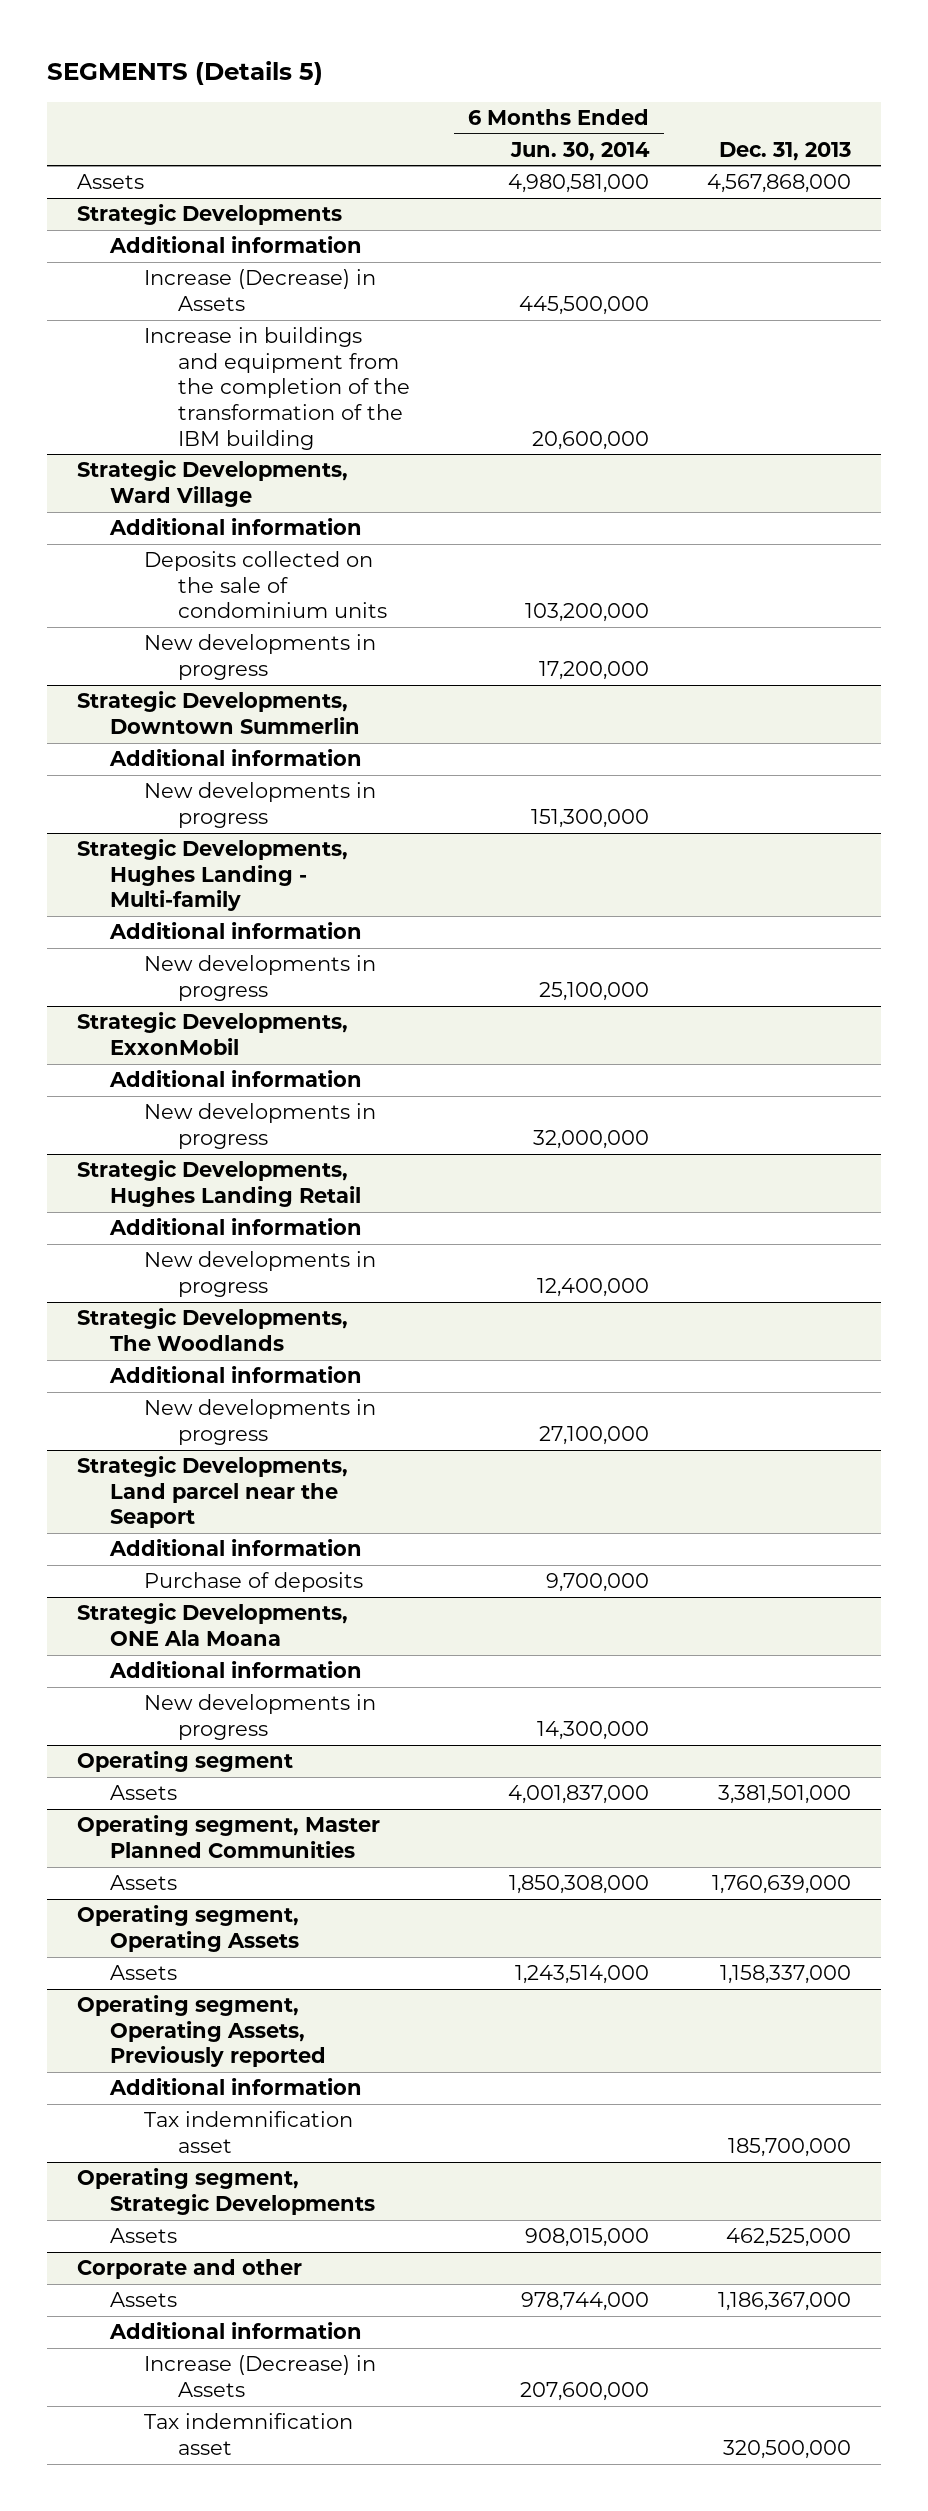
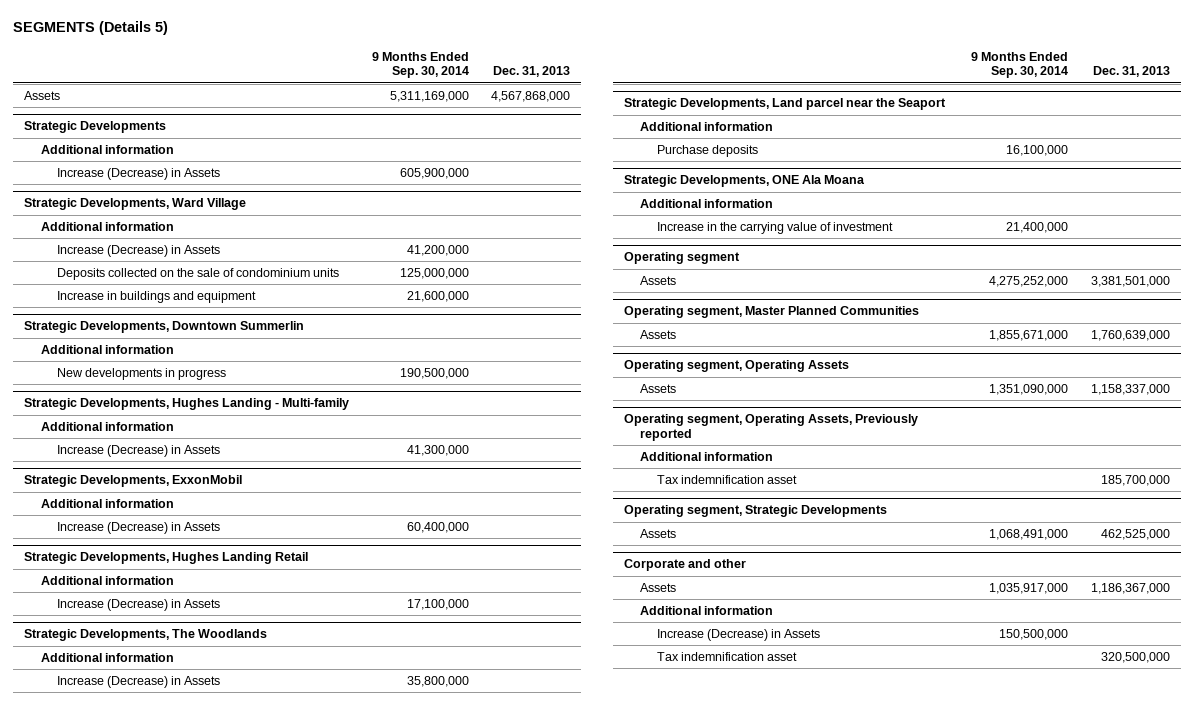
- | 6 Months Ended Jun. 30, 2014 | Dec. 31, 2013
+ | 9 Months Ended Sep. 30, 2014 | Dec. 31, 2013
@ Strategic Developments
- Increase in buildings and equipment from the completion of the transformation of the IBM building | 20,600,000 |
@ Strategic Developments, Ward Village
+ Increase (Decrease) in Assets | 41,200,000 |
- New developments in progress | 17,200,000 |
+ Increase in buildings and equipment | 21,600,000 |
@ Strategic Developments, Hughes Landing - Multi-family
- New developments in progress | 25,100,000 |
+ Increase (Decrease) in Assets | 41,300,000 |
@ Strategic Developments, ExxonMobil
- New developments in progress | 32,000,000 |
+ Increase (Decrease) in Assets | 60,400,000 |
@ Strategic Developments, Hughes Landing Retail
- New developments in progress | 12,400,000 |
+ Increase (Decrease) in Assets | 17,100,000 |
@ Strategic Developments, The Woodlands
- New developments in progress | 27,100,000 |
+ Increase (Decrease) in Assets | 35,800,000 |
@ Strategic Developments, Land parcel near the Seaport
- Purchase of deposits | 9,700,000 |
+ Purchase deposits | 16,100,000 |
@ Strategic Developments, ONE Ala Moana
- New developments in progress | 14,300,000 |
+ Increase in the carrying value of investment | 21,400,000 |

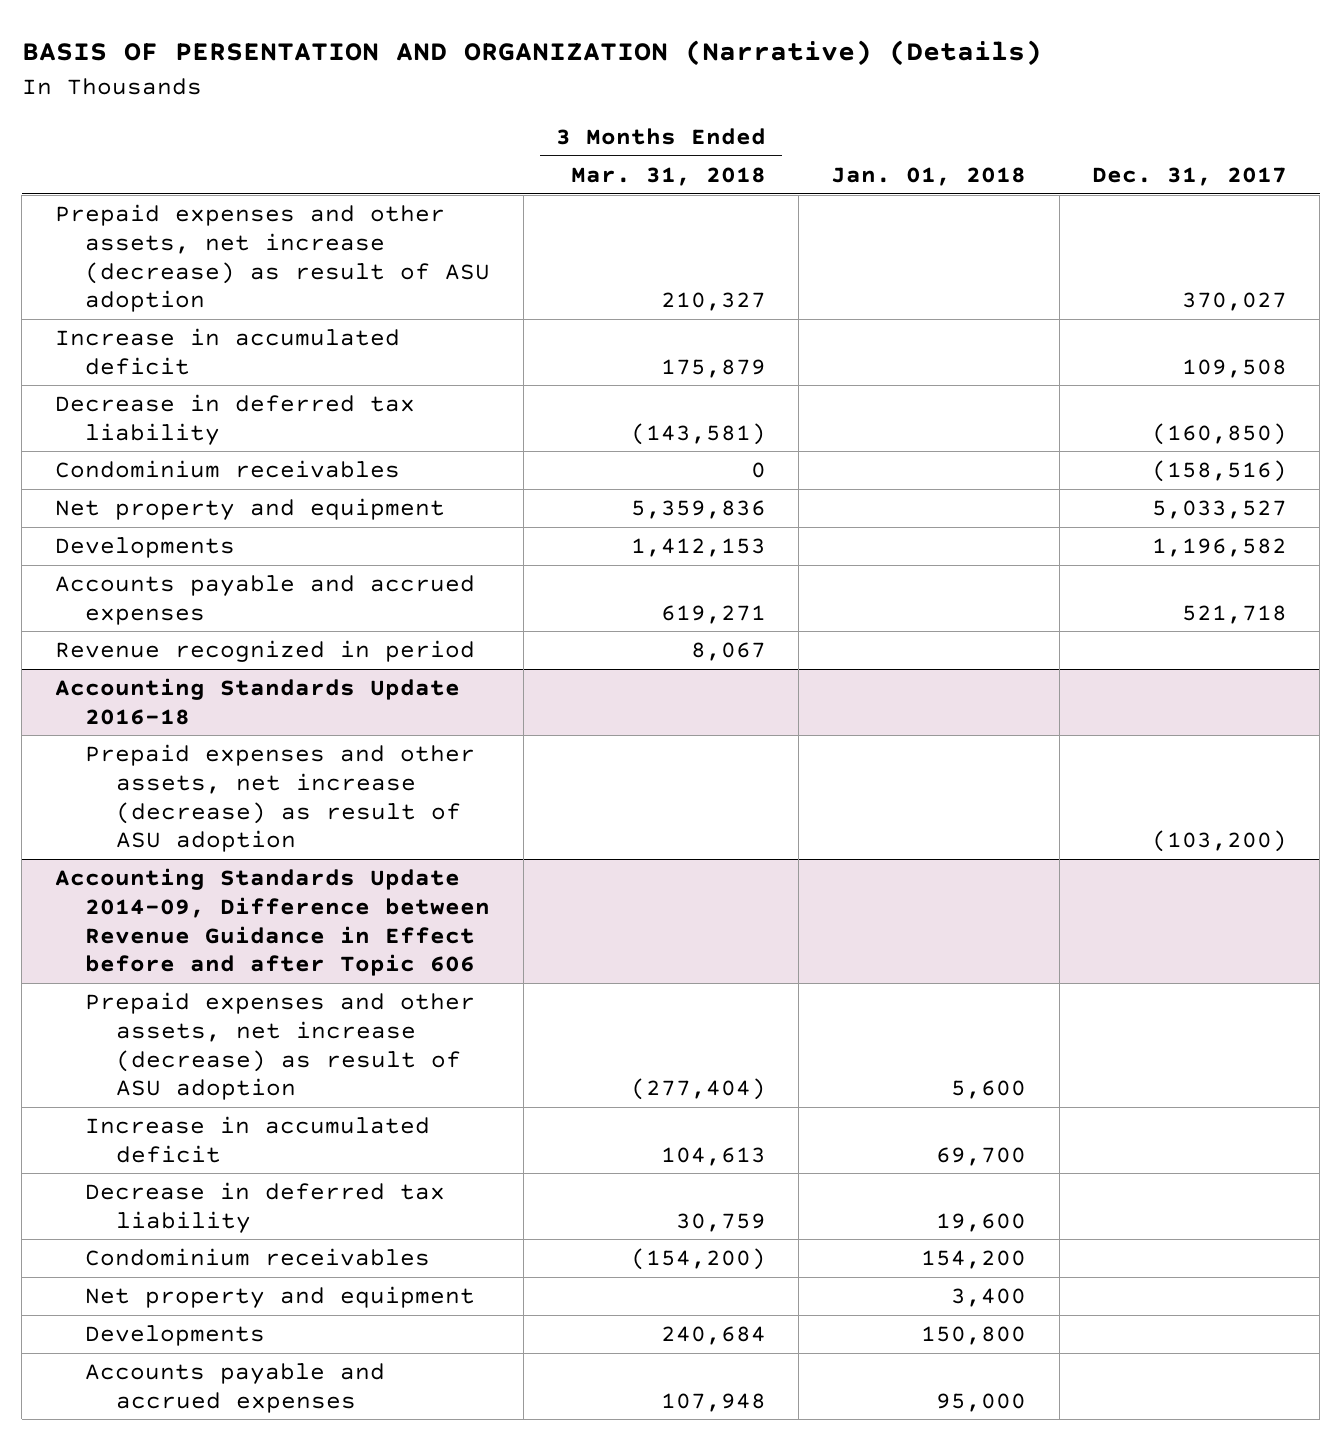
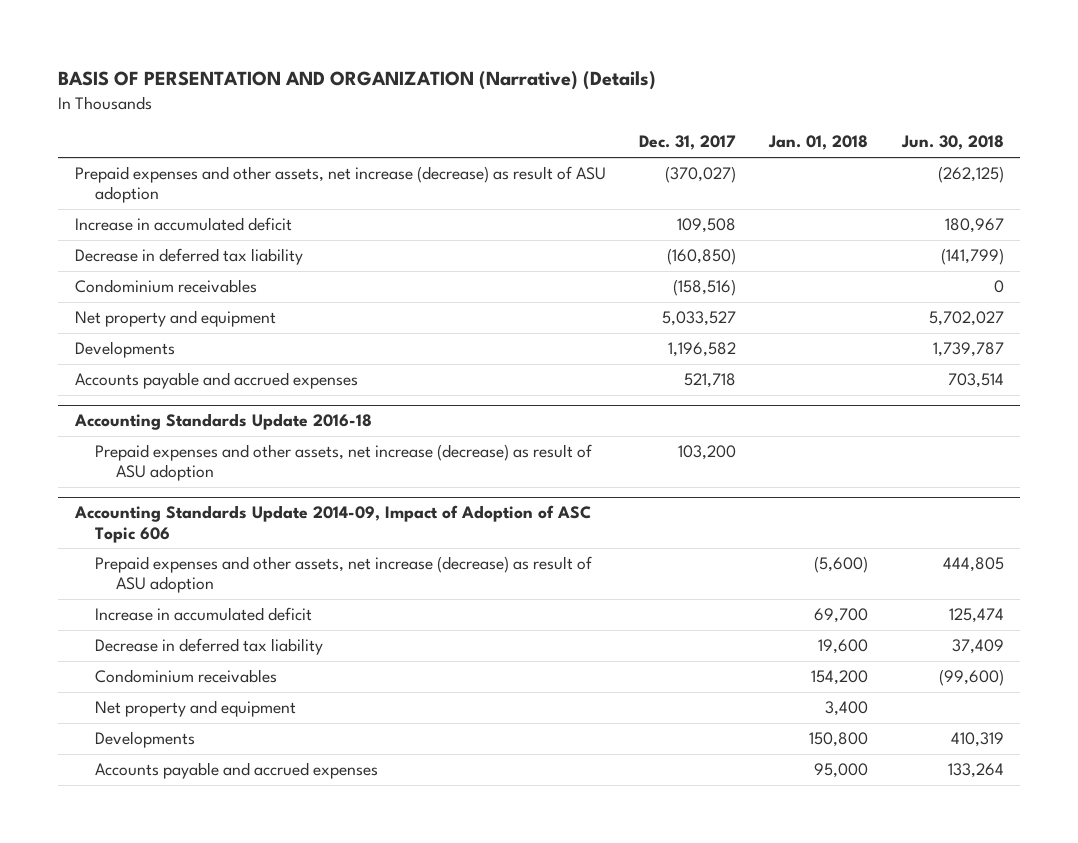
- | 3 Months Ended Mar. 31, 2018 | Jan. 01, 2018 | Dec. 31, 2017
+ | Dec. 31, 2017 | Jan. 01, 2018 | Jun. 30, 2018
- Prepaid expenses and other assets, net increase (decrease) as result of ASU adoption | 210,327 | | 370,027
+ Prepaid expenses and other assets, net increase (decrease) as result of ASU adoption | (370,027) | | (262,125)
- Revenue recognized in period | 8,067 | |
@ Accounting Standards Update 2016-18
- Prepaid expenses and other assets, net increase (decrease) as result of ASU adoption | | | (103,200)
- Accounting Standards Update 2014-09, Difference between Revenue Guidance in Effect before and after Topic 606
- Prepaid expenses and other assets, net increase (decrease) as result of ASU adoption | (277,404) | 5,600 |
@ Accounting Standards Update 2016-18
+ Prepaid expenses and other assets, net increase (decrease) as result of ASU adoption | 103,200 | |
+ Accounting Standards Update 2014-09, Impact of Adoption of ASC Topic 606
+ Prepaid expenses and other assets, net increase (decrease) as result of ASU adoption | | (5,600) | 444,805

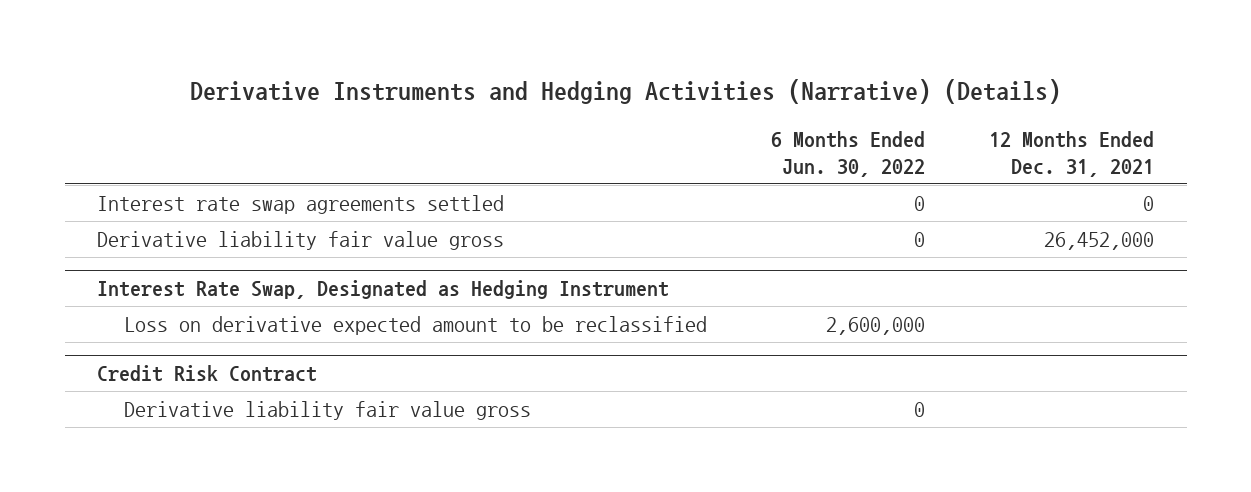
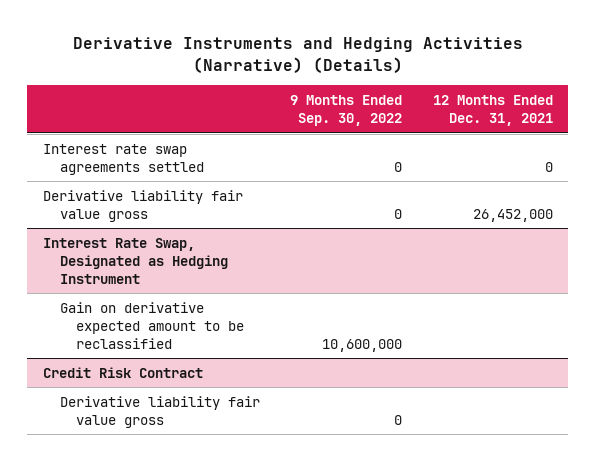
- | 6 Months Ended Jun. 30, 2022 | 12 Months Ended Dec. 31, 2021
+ | 9 Months Ended Sep. 30, 2022 | 12 Months Ended Dec. 31, 2021
@ Interest Rate Swap, Designated as Hedging Instrument
- Loss on derivative expected amount to be reclassified | 2,600,000 |
+ Gain on derivative expected amount to be reclassified | 10,600,000 |

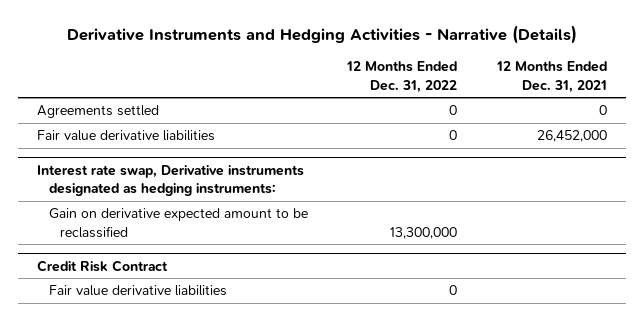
- Derivative Instruments and Hedging Activities (Narrative) (Details)
+ Derivative Instruments and Hedging Activities - Narrative (Details)
- | 9 Months Ended Sep. 30, 2022 | 12 Months Ended Dec. 31, 2021
+ | 12 Months Ended Dec. 31, 2022 | 12 Months Ended Dec. 31, 2021
- Interest rate swap agreements settled | 0 | 0
- Derivative liability fair value gross | 0 | 26,452,000
- Interest Rate Swap, Designated as Hedging Instrument
+ Agreements settled | 0 | 0
+ Fair value derivative liabilities | 0 | 26,452,000
+ Interest rate swap, Derivative instruments designated as hedging instruments:
@ Credit Risk Contract
- Derivative liability fair value gross | 0 |
+ Fair value derivative liabilities | 0 |

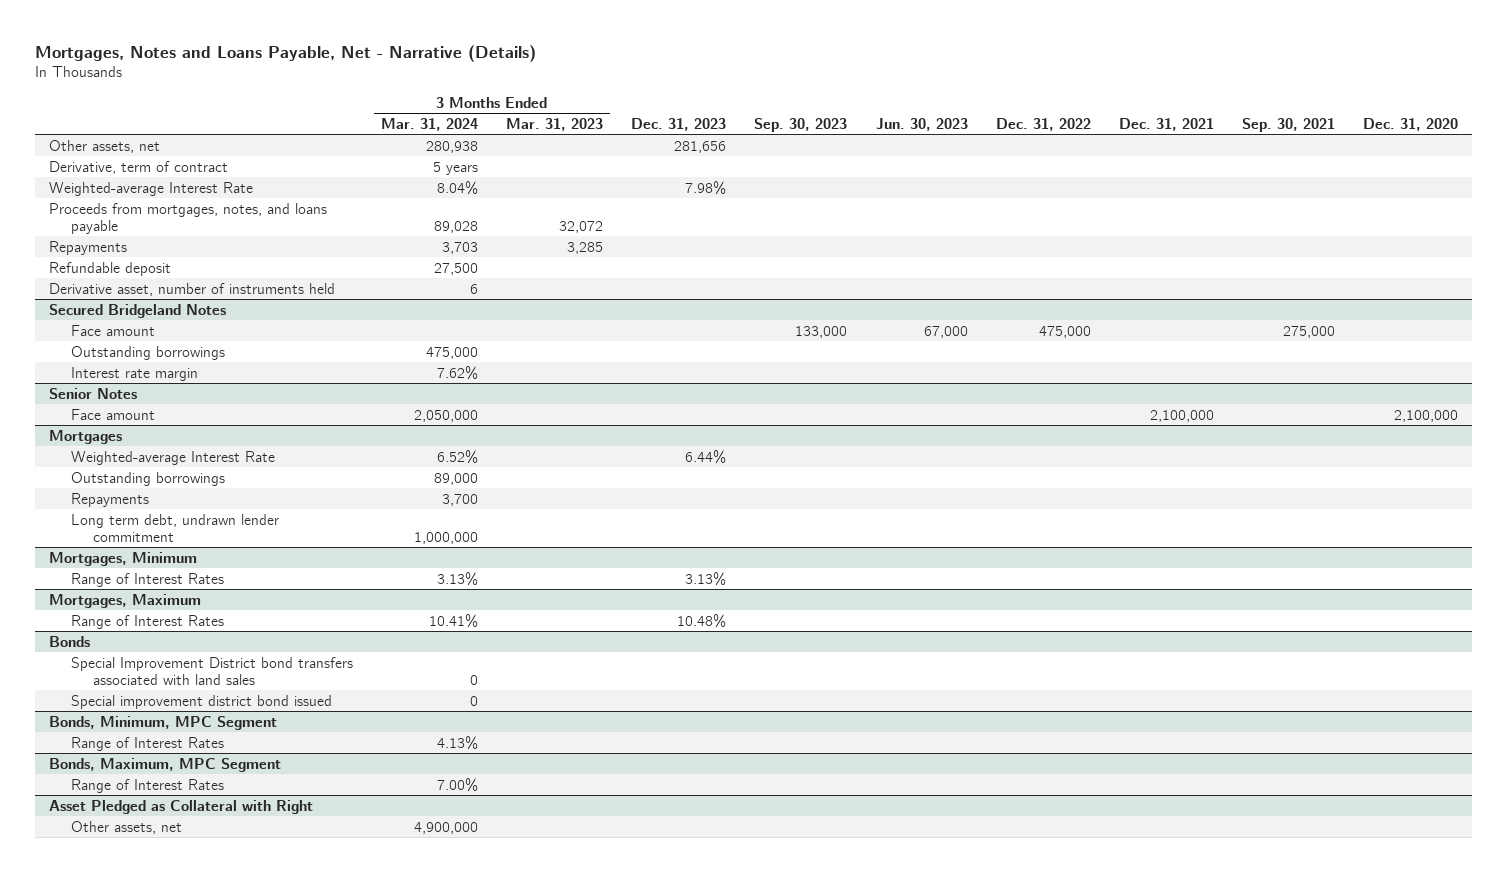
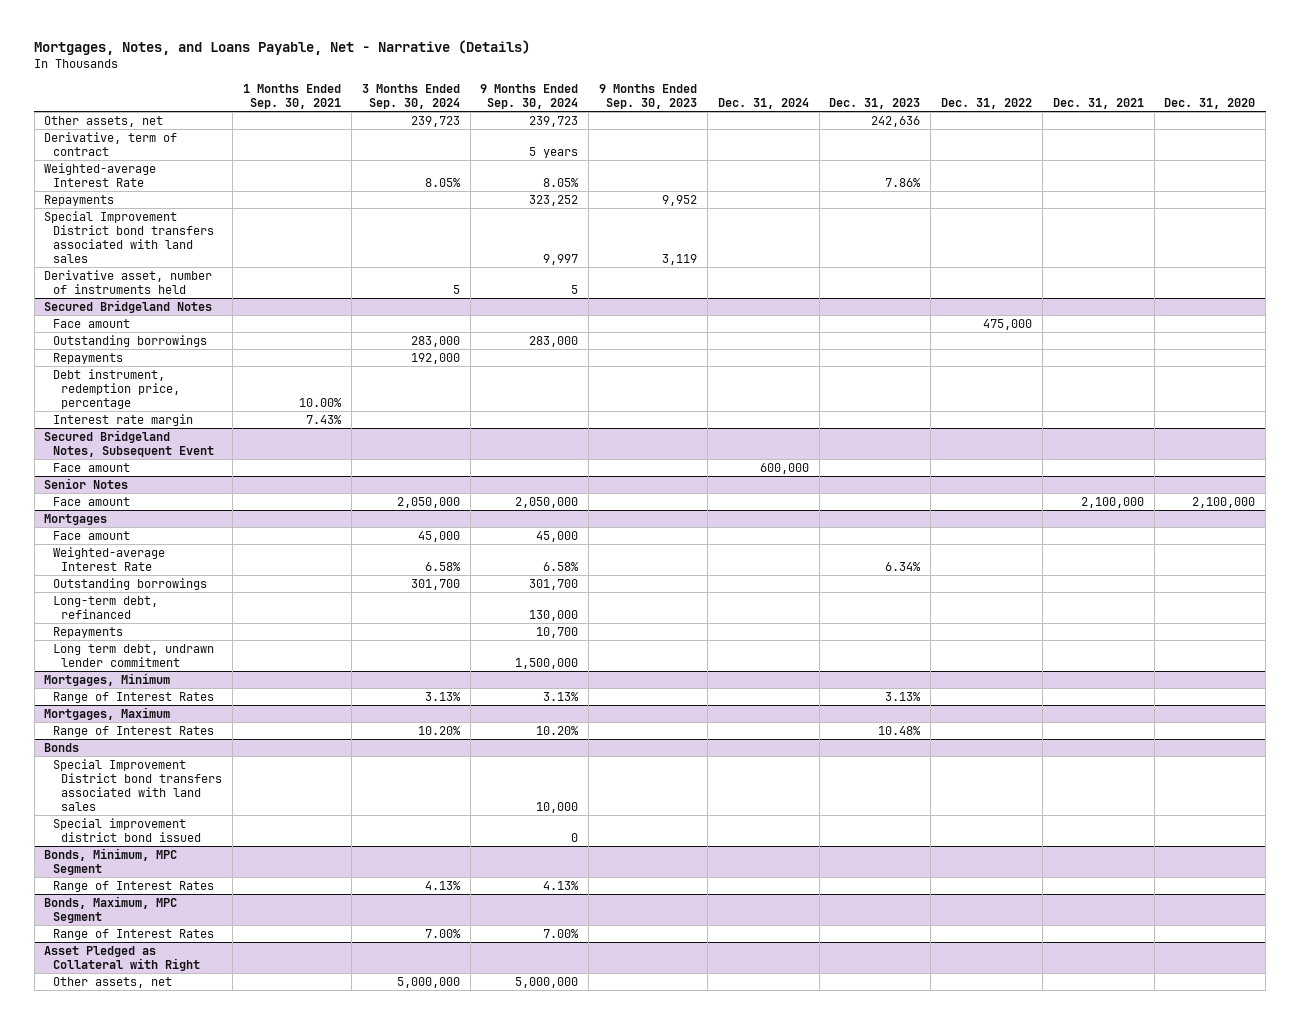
- Mortgages, Notes and Loans Payable, Net - Narrative (Details)
+ Mortgages, Notes, and Loans Payable, Net - Narrative (Details)
- | 3 Months Ended Mar. 31, 2024 | 3 Months Ended Mar. 31, 2023 | Dec. 31, 2023 | Sep. 30, 2023 | Jun. 30, 2023 | Dec. 31, 2022 | Dec. 31, 2021 | Sep. 30, 2021 | Dec. 31, 2020
+ | 1 Months Ended Sep. 30, 2021 | 3 Months Ended Sep. 30, 2024 | 9 Months Ended Sep. 30, 2024 | 9 Months Ended Sep. 30, 2023 | Dec. 31, 2024 | Dec. 31, 2023 | Dec. 31, 2022 | Dec. 31, 2021 | Dec. 31, 2020
- Other assets, net | 280,938 | | 281,656 | | | | | |
+ Other assets, net | | 239,723 | 239,723 | | | 242,636 | | |
- Weighted-average Interest Rate | 8.04% | | 7.98% | | | | | |
- Proceeds from mortgages, notes, and loans payable | 89,028 | 32,072 | | | | | | |
+ Weighted-average Interest Rate | | 8.05% | 8.05% | | | 7.86% | | |
- Refundable deposit | 27,500 | | | | | | | |
+ Special Improvement District bond transfers associated with land sales | | | 9,997 | 3,119 | | | | |
@ Secured Bridgeland Notes
+ Repayments | | 192,000 | | | | | | |
+ Debt instrument, redemption price, percentage | 10.00% | | | | | | | |
+ Secured Bridgeland Notes, Subsequent Event
+ Face amount | | | | | 600,000 | | | |
@ Mortgages
- Weighted-average Interest Rate | 6.52% | | 6.44% | | | | | |
+ Face amount | | 45,000 | 45,000 | | | | | |
+ Weighted-average Interest Rate | | 6.58% | 6.58% | | | 6.34% | | |
+ Long-term debt, refinanced | | | 130,000 | | | | | |

